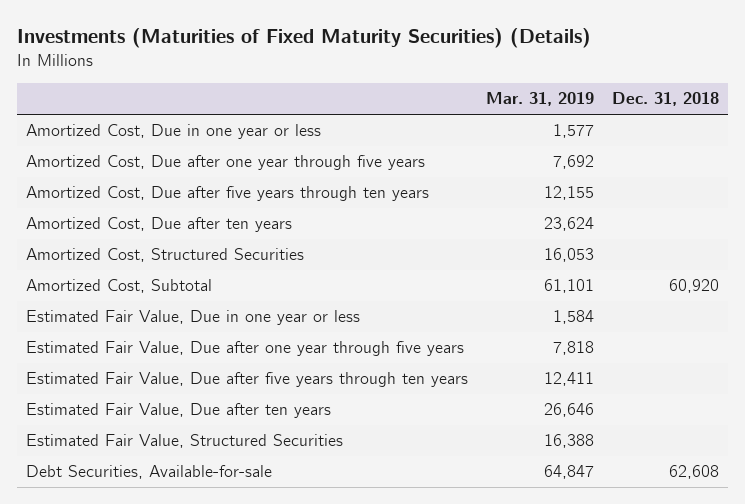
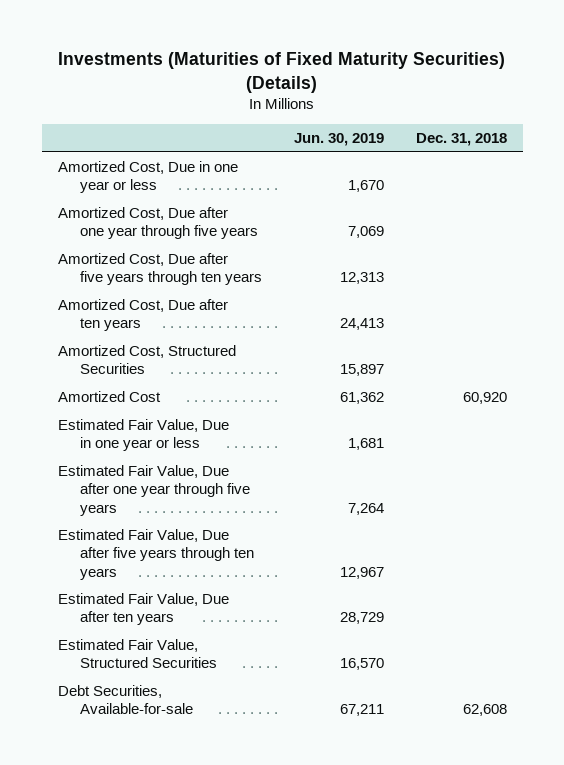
- | Mar. 31, 2019 | Dec. 31, 2018
+ | Jun. 30, 2019 | Dec. 31, 2018
- Amortized Cost, Subtotal | 61,101 | 60,920
+ Amortized Cost | 61,362 | 60,920

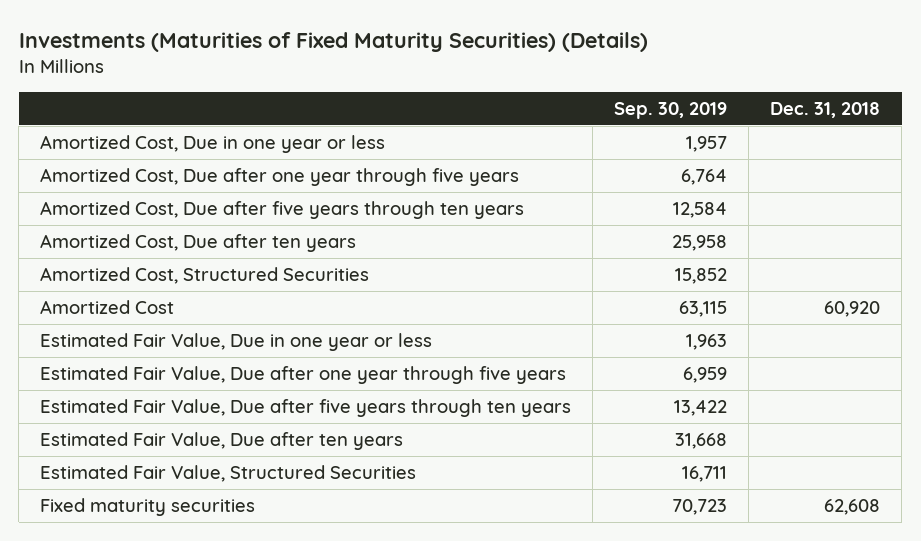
- | Jun. 30, 2019 | Dec. 31, 2018
+ | Sep. 30, 2019 | Dec. 31, 2018
- Debt Securities, Available-for-sale | 67,211 | 62,608
+ Fixed maturity securities | 70,723 | 62,608

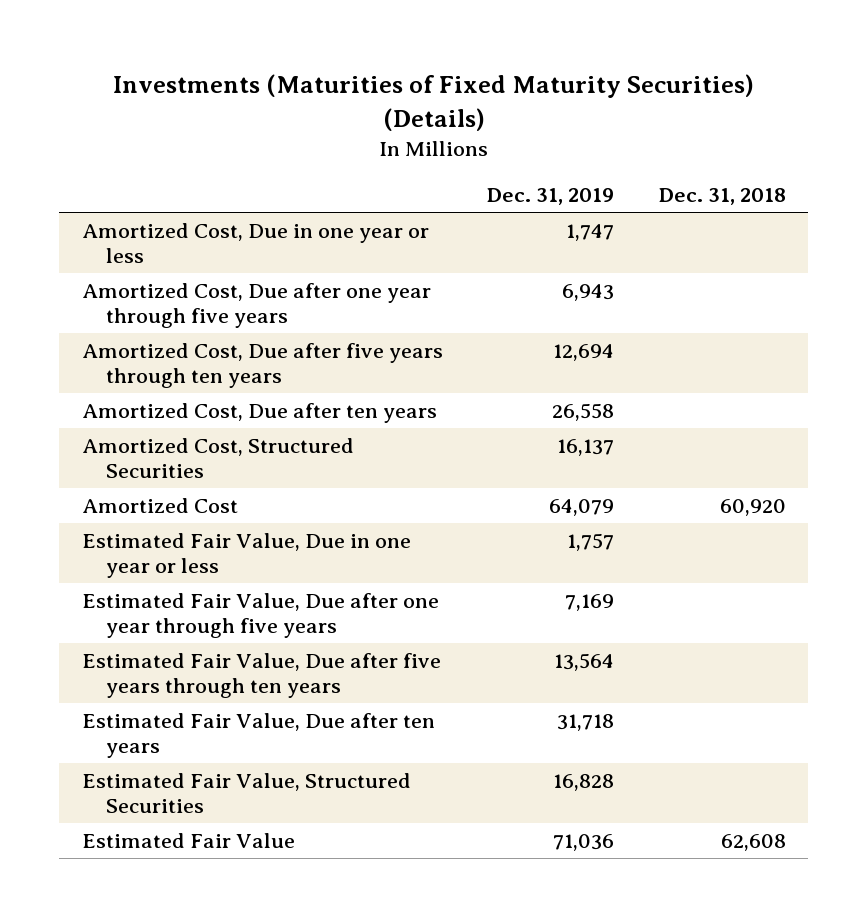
- | Sep. 30, 2019 | Dec. 31, 2018
+ | Dec. 31, 2019 | Dec. 31, 2018
- Fixed maturity securities | 70,723 | 62,608
+ Estimated Fair Value | 71,036 | 62,608

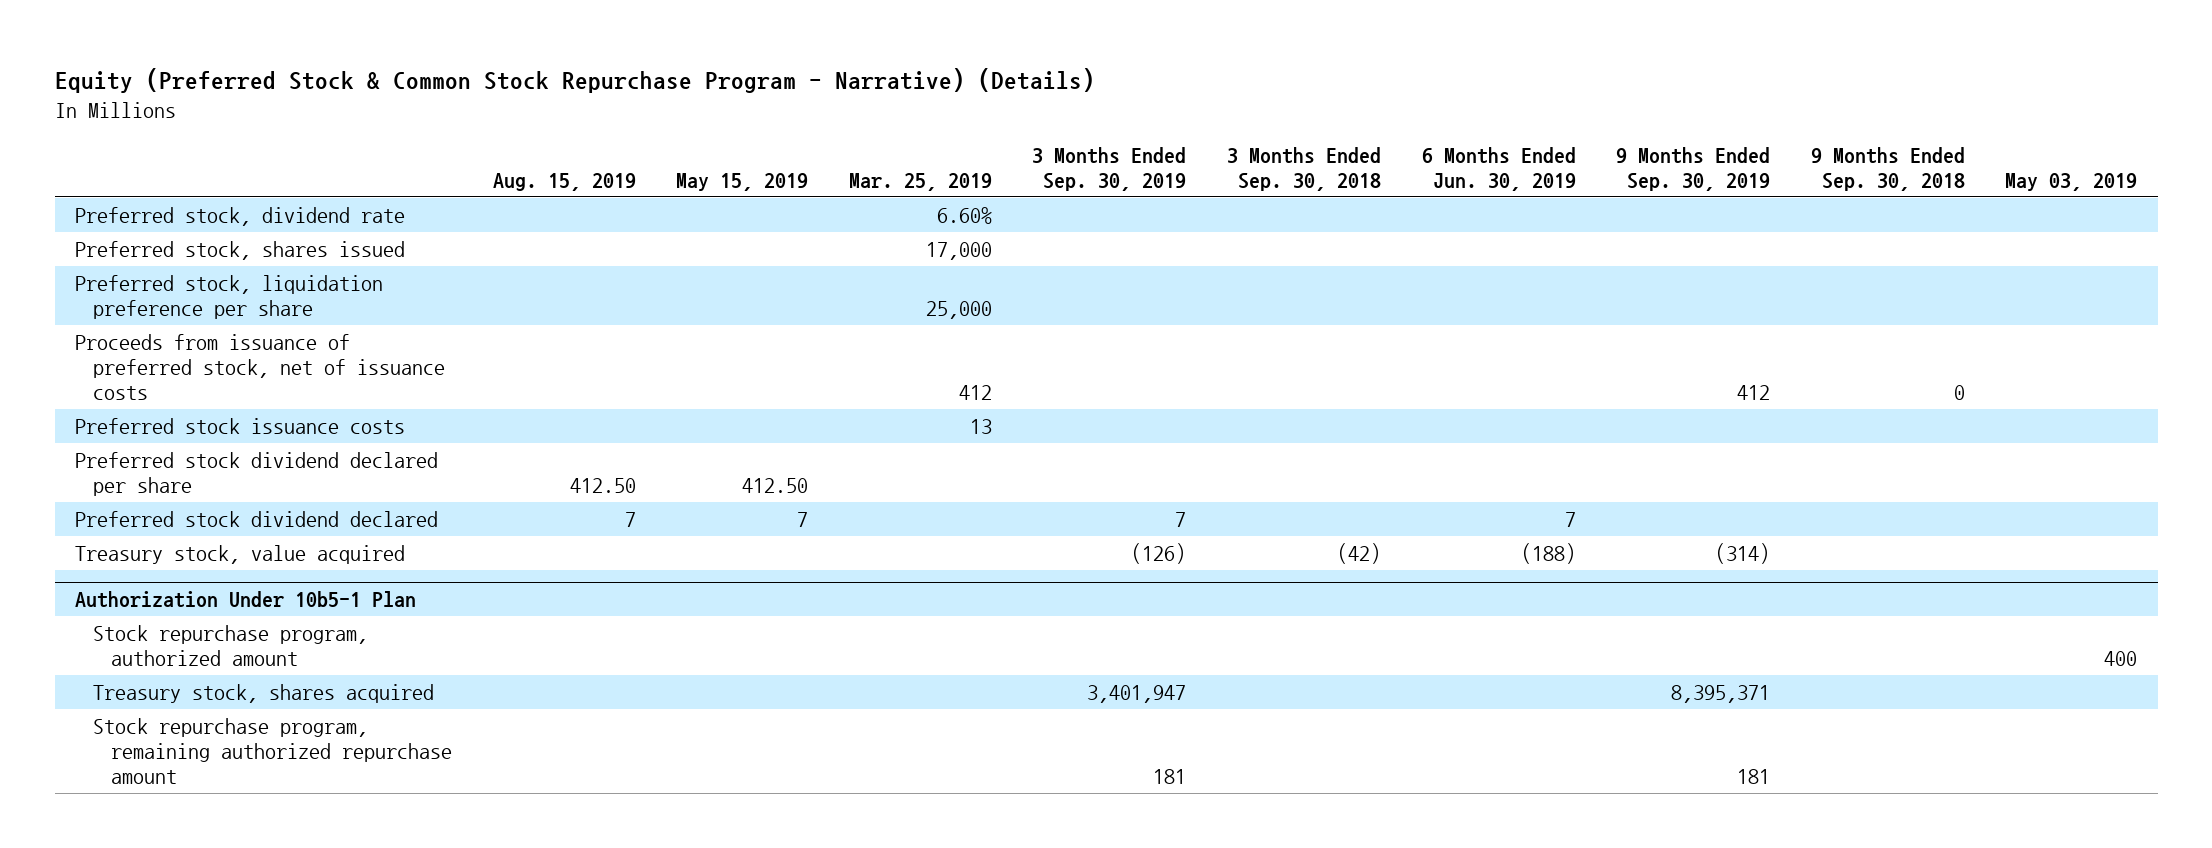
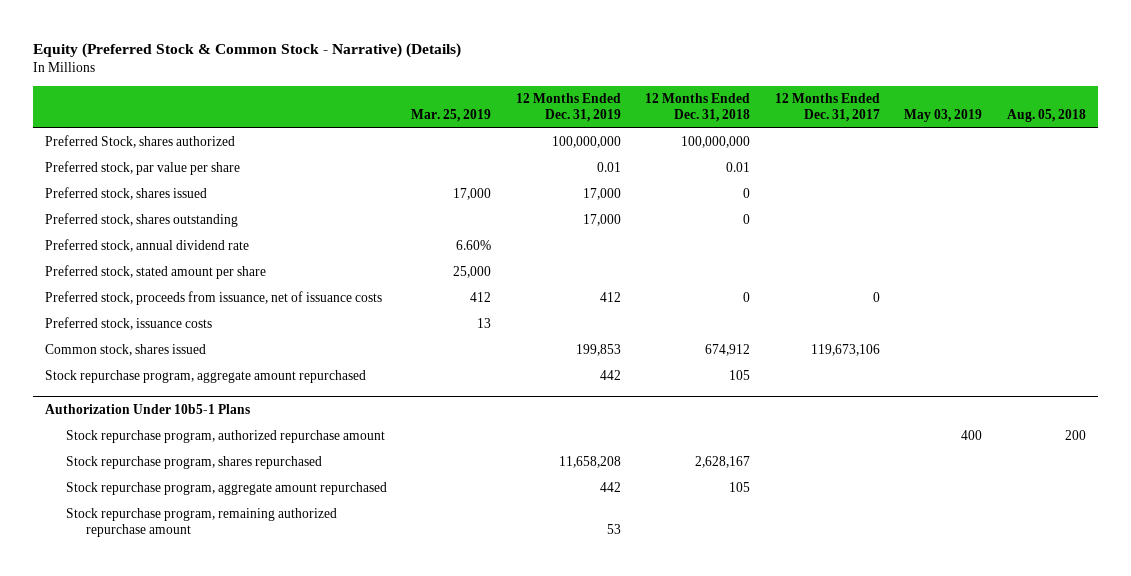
- Equity (Preferred Stock & Common Stock Repurchase Program - Narrative) (Details)
+ Equity (Preferred Stock & Common Stock - Narrative) (Details)
- | Aug. 15, 2019 | May 15, 2019 | Mar. 25, 2019 | 3 Months Ended Sep. 30, 2019 | 3 Months Ended Sep. 30, 2018 | 6 Months Ended Jun. 30, 2019 | 9 Months Ended Sep. 30, 2019 | 9 Months Ended Sep. 30, 2018 | May 03, 2019
+ | Mar. 25, 2019 | 12 Months Ended Dec. 31, 2019 | 12 Months Ended Dec. 31, 2018 | 12 Months Ended Dec. 31, 2017 | May 03, 2019 | Aug. 05, 2018
- Preferred stock, dividend rate | | | 6.60% | | | | | |
+ Preferred Stock, shares authorized | | 100,000,000 | 100,000,000 | | |
+ Preferred stock, par value per share | | 0.01 | 0.01 | | |
- Preferred stock, liquidation preference per share | | | 25,000 | | | | | |
- Proceeds from issuance of preferred stock, net of issuance costs | | | 412 | | | | 412 | 0 |
- Preferred stock issuance costs | | | 13 | | | | | |
- Preferred stock dividend declared per share | 412.50 | 412.50 | | | | | | |
- Preferred stock dividend declared | 7 | 7 | | 7 | | 7 | | |
- Treasury stock, value acquired | | | | (126) | (42) | (188) | (314) | |
- Authorization Under 10b5-1 Plan
- Stock repurchase program, authorized amount | | | | | | | | | 400
- Treasury stock, shares acquired | | | | 3,401,947 | | | 8,395,371 | |
+ Preferred stock, shares outstanding | | 17,000 | 0 | | |
+ Preferred stock, annual dividend rate | 6.60% | | | | |
+ Preferred stock, stated amount per share | 25,000 | | | | |
+ Preferred stock, proceeds from issuance, net of issuance costs | 412 | 412 | 0 | 0 | |
+ Preferred stock, issuance costs | 13 | | | | |
+ Common stock, shares issued | | 199,853 | 674,912 | 119,673,106 | |
+ Stock repurchase program, aggregate amount repurchased | | 442 | 105 | | |
+ Authorization Under 10b5-1 Plans
+ Stock repurchase program, authorized repurchase amount | | | | | 400 | 200
+ Stock repurchase program, shares repurchased | | 11,658,208 | 2,628,167 | | |
+ Stock repurchase program, aggregate amount repurchased | | 442 | 105 | | |

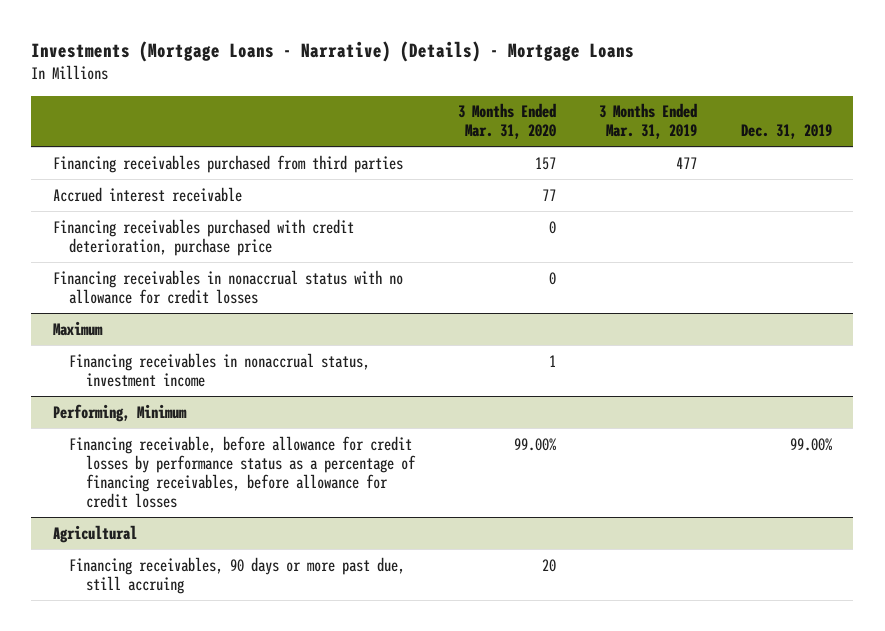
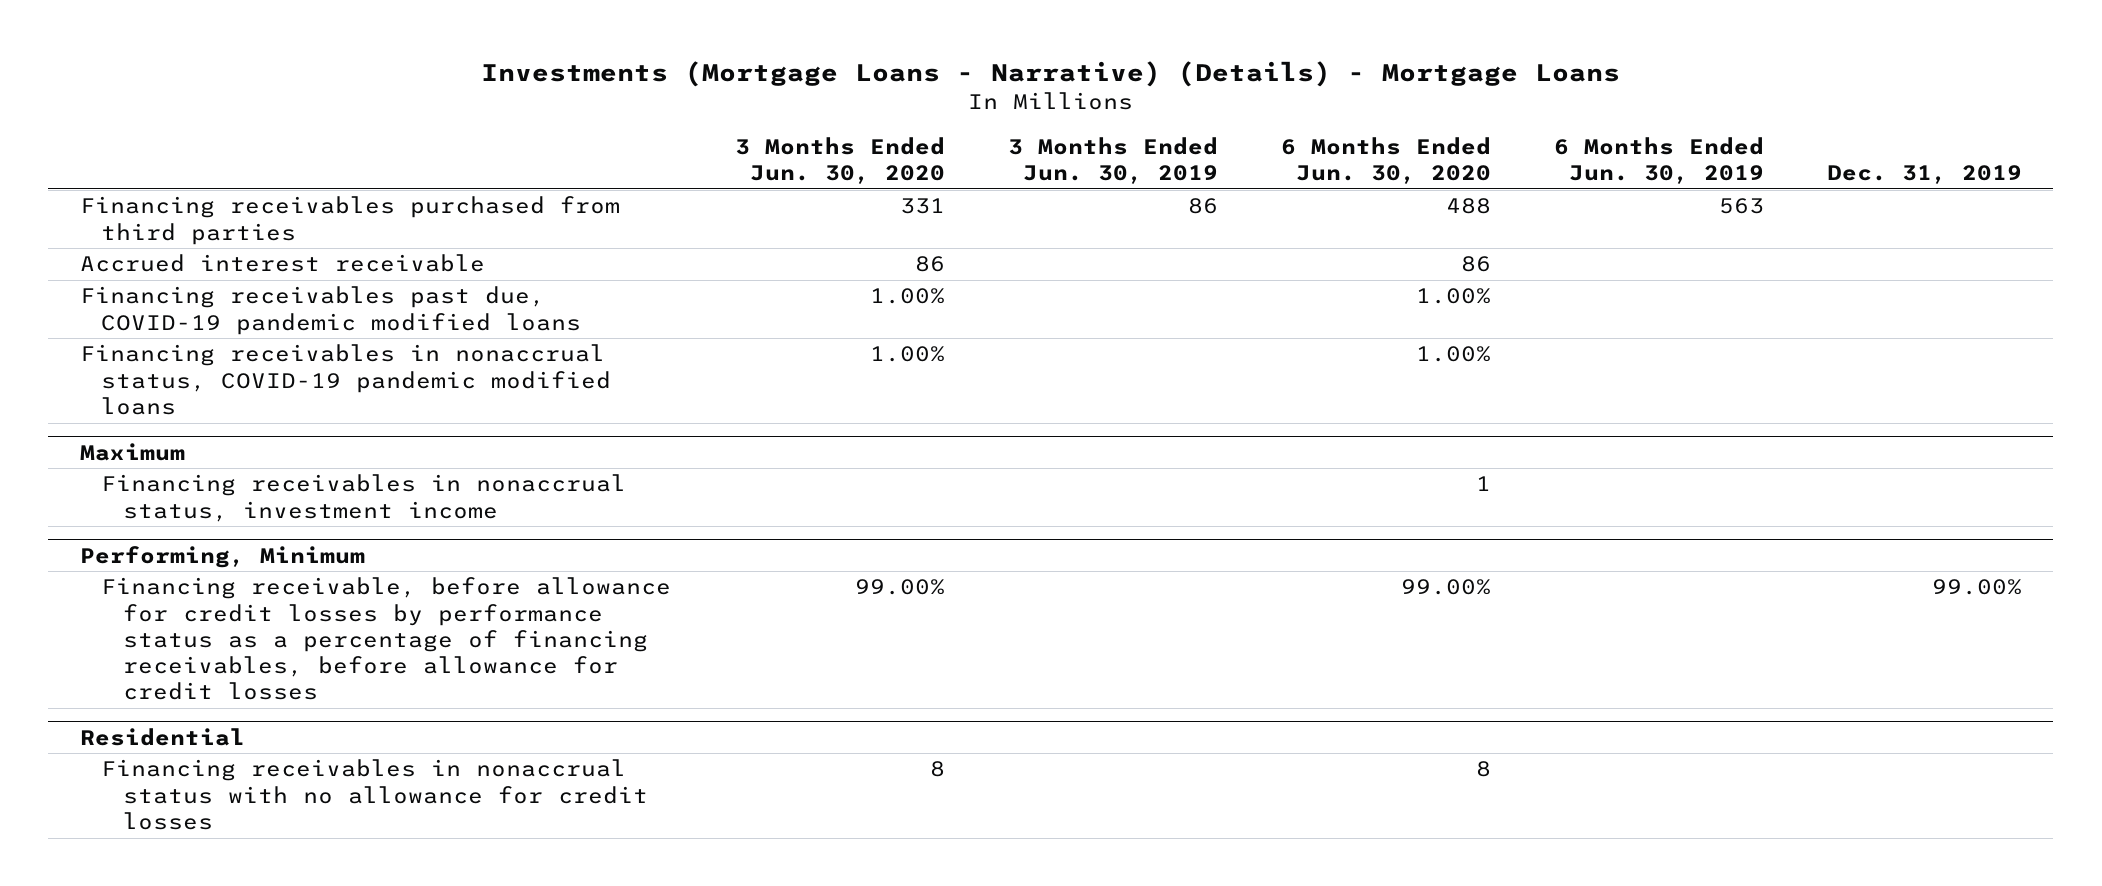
- | 3 Months Ended Mar. 31, 2020 | 3 Months Ended Mar. 31, 2019 | Dec. 31, 2019
+ | 3 Months Ended Jun. 30, 2020 | 3 Months Ended Jun. 30, 2019 | 6 Months Ended Jun. 30, 2020 | 6 Months Ended Jun. 30, 2019 | Dec. 31, 2019
- Financing receivables purchased with credit deterioration, purchase price | 0 | |
- Financing receivables in nonaccrual status with no allowance for credit losses | 0 | |
+ Financing receivables past due, COVID-19 pandemic modified loans | 1.00% | | 1.00% | |
+ Financing receivables in nonaccrual status, COVID-19 pandemic modified loans | 1.00% | | 1.00% | |
- Agricultural
- Financing receivables, 90 days or more past due, still accruing | 20 | |
+ Residential
+ Financing receivables in nonaccrual status with no allowance for credit losses | 8 | | 8 | |

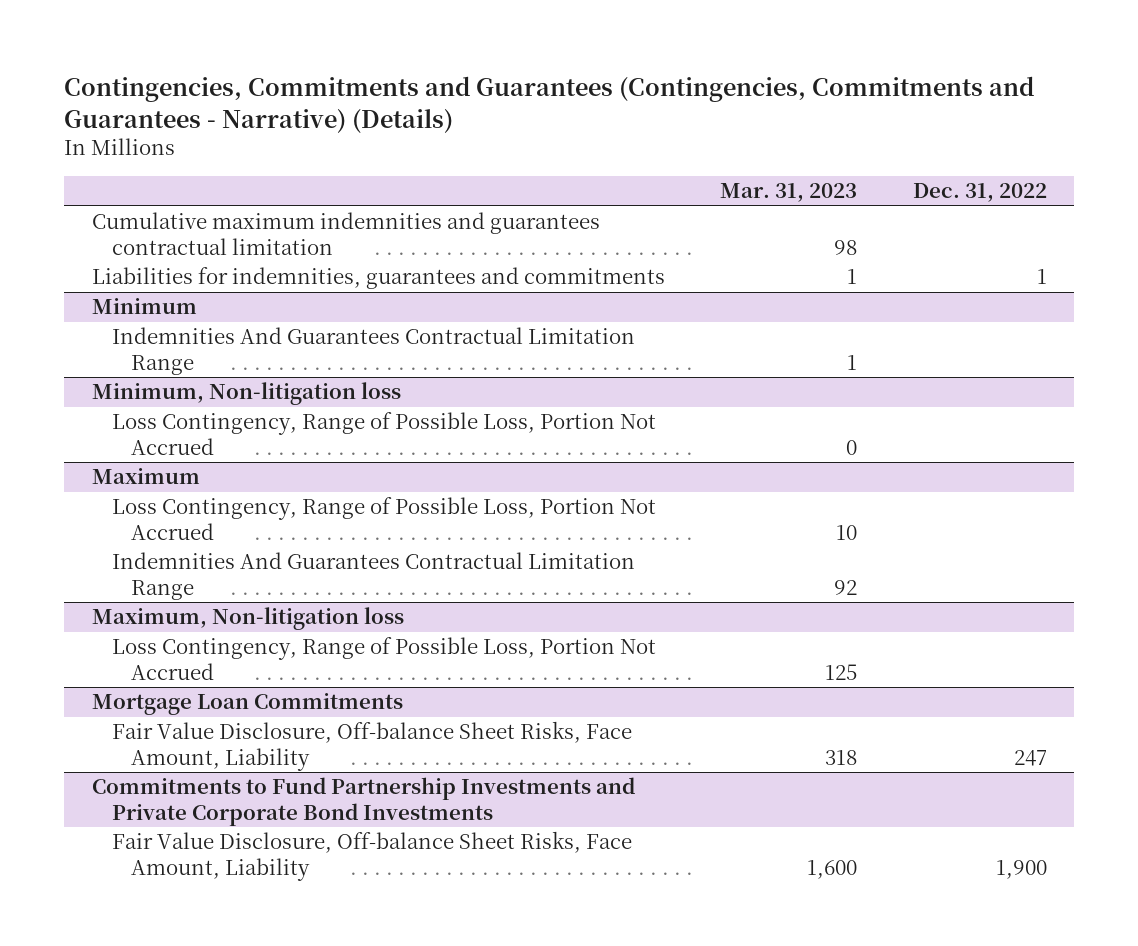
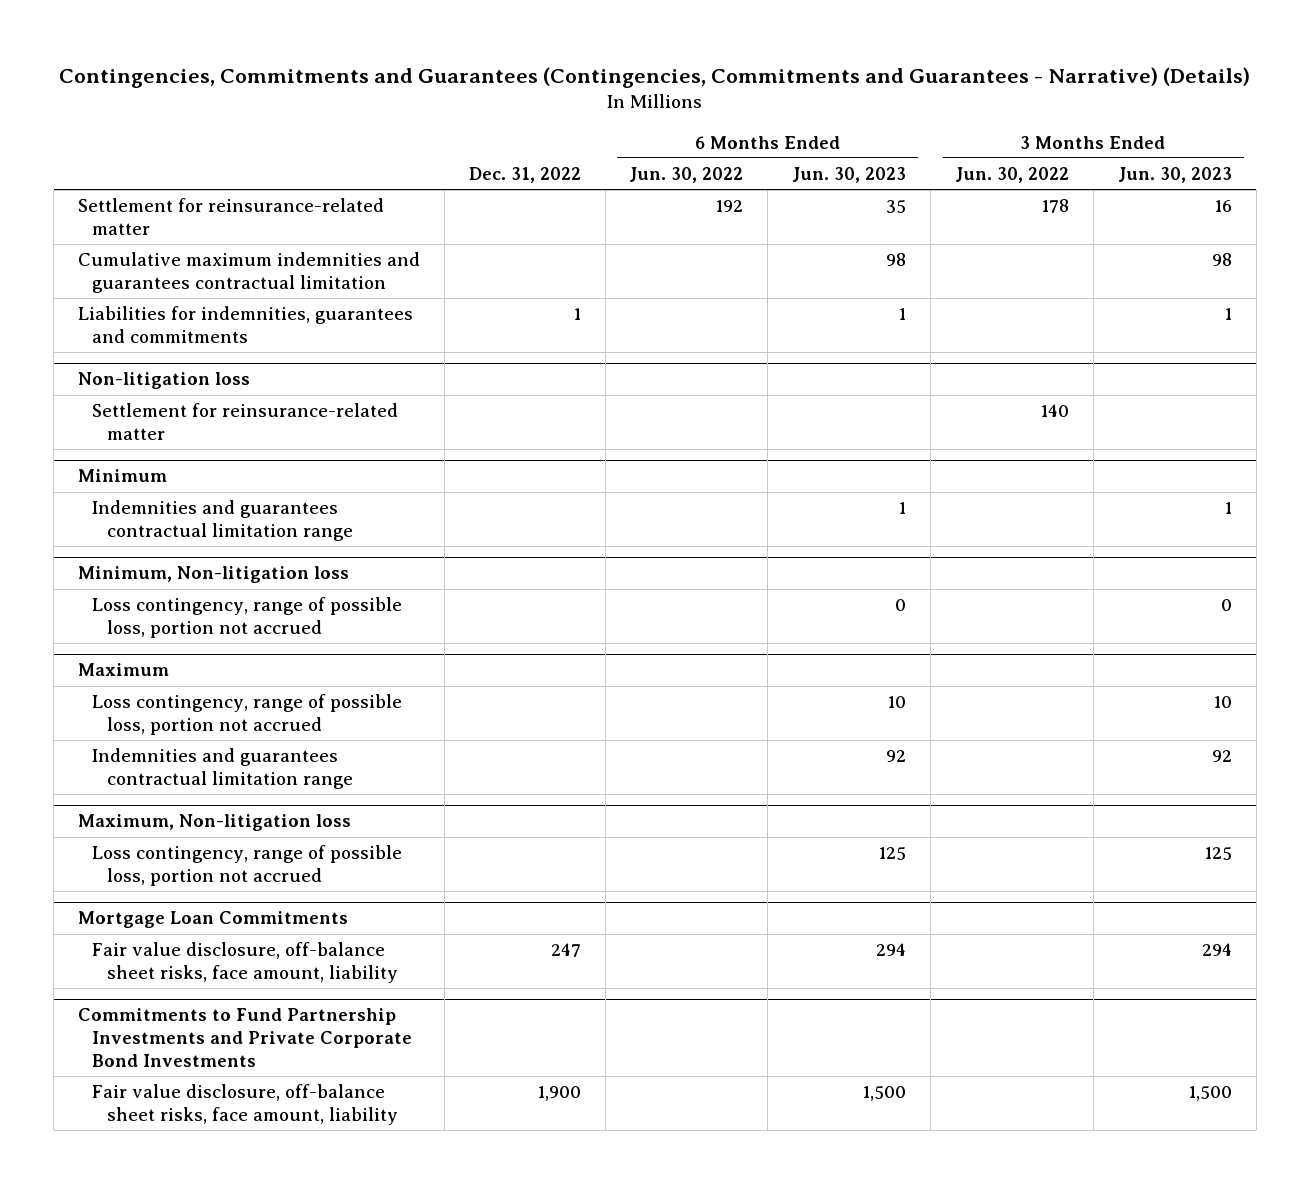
- | Mar. 31, 2023 | Dec. 31, 2022
+ | Dec. 31, 2022 | 6 Months Ended Jun. 30, 2022 | 6 Months Ended Jun. 30, 2023 | 3 Months Ended Jun. 30, 2022 | 3 Months Ended Jun. 30, 2023
+ Settlement for reinsurance-related matter | | 192 | 35 | 178 | 16
+ Non-litigation loss
+ Settlement for reinsurance-related matter | | | | 140 |
@ Minimum
- Indemnities And Guarantees Contractual Limitation Range | 1 |
+ Indemnities and guarantees contractual limitation range | | | 1 | | 1
@ Minimum, Non-litigation loss
- Loss Contingency, Range of Possible Loss, Portion Not Accrued | 0 |
+ Loss contingency, range of possible loss, portion not accrued | | | 0 | | 0
@ Maximum
- Loss Contingency, Range of Possible Loss, Portion Not Accrued | 10 |
- Indemnities And Guarantees Contractual Limitation Range | 92 |
+ Loss contingency, range of possible loss, portion not accrued | | | 10 | | 10
+ Indemnities and guarantees contractual limitation range | | | 92 | | 92
@ Maximum, Non-litigation loss
- Loss Contingency, Range of Possible Loss, Portion Not Accrued | 125 |
+ Loss contingency, range of possible loss, portion not accrued | | | 125 | | 125
@ Mortgage Loan Commitments
- Fair Value Disclosure, Off-balance Sheet Risks, Face Amount, Liability | 318 | 247
+ Fair value disclosure, off-balance sheet risks, face amount, liability | 247 | | 294 | | 294
@ Commitments to Fund Partnership Investments and Private Corporate Bond Investments
- Fair Value Disclosure, Off-balance Sheet Risks, Face Amount, Liability | 1,600 | 1,900
+ Fair value disclosure, off-balance sheet risks, face amount, liability | 1,900 | | 1,500 | | 1,500

